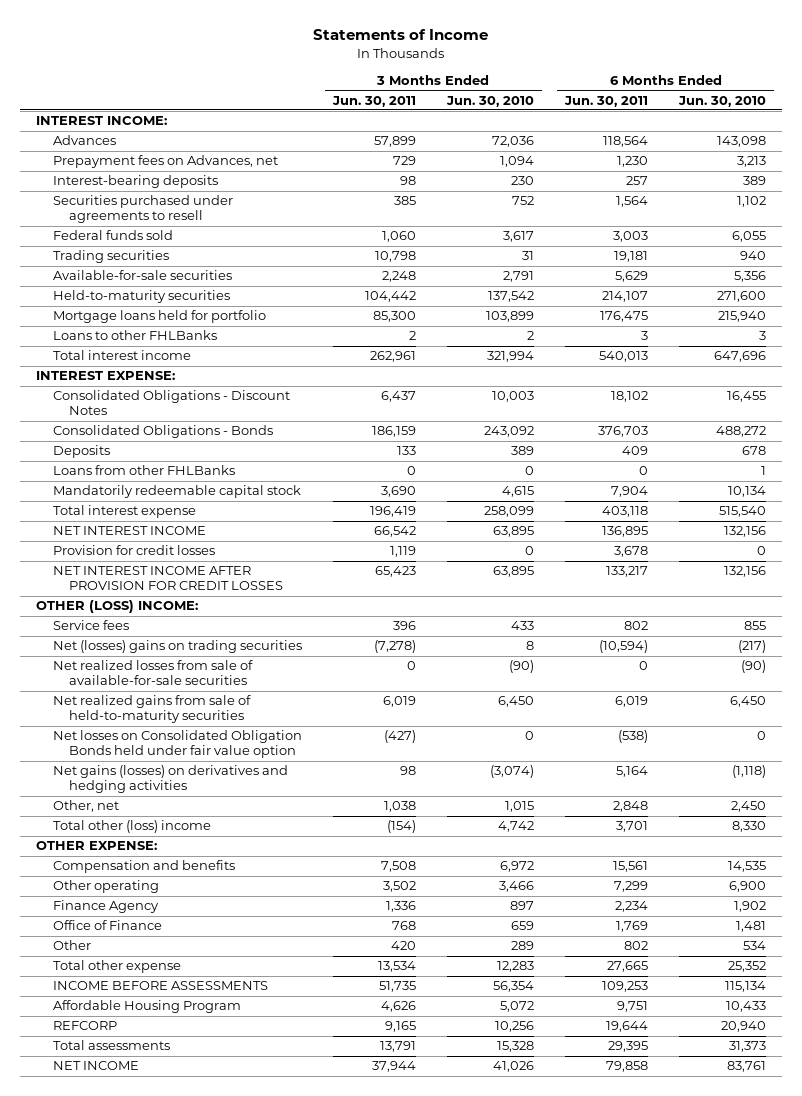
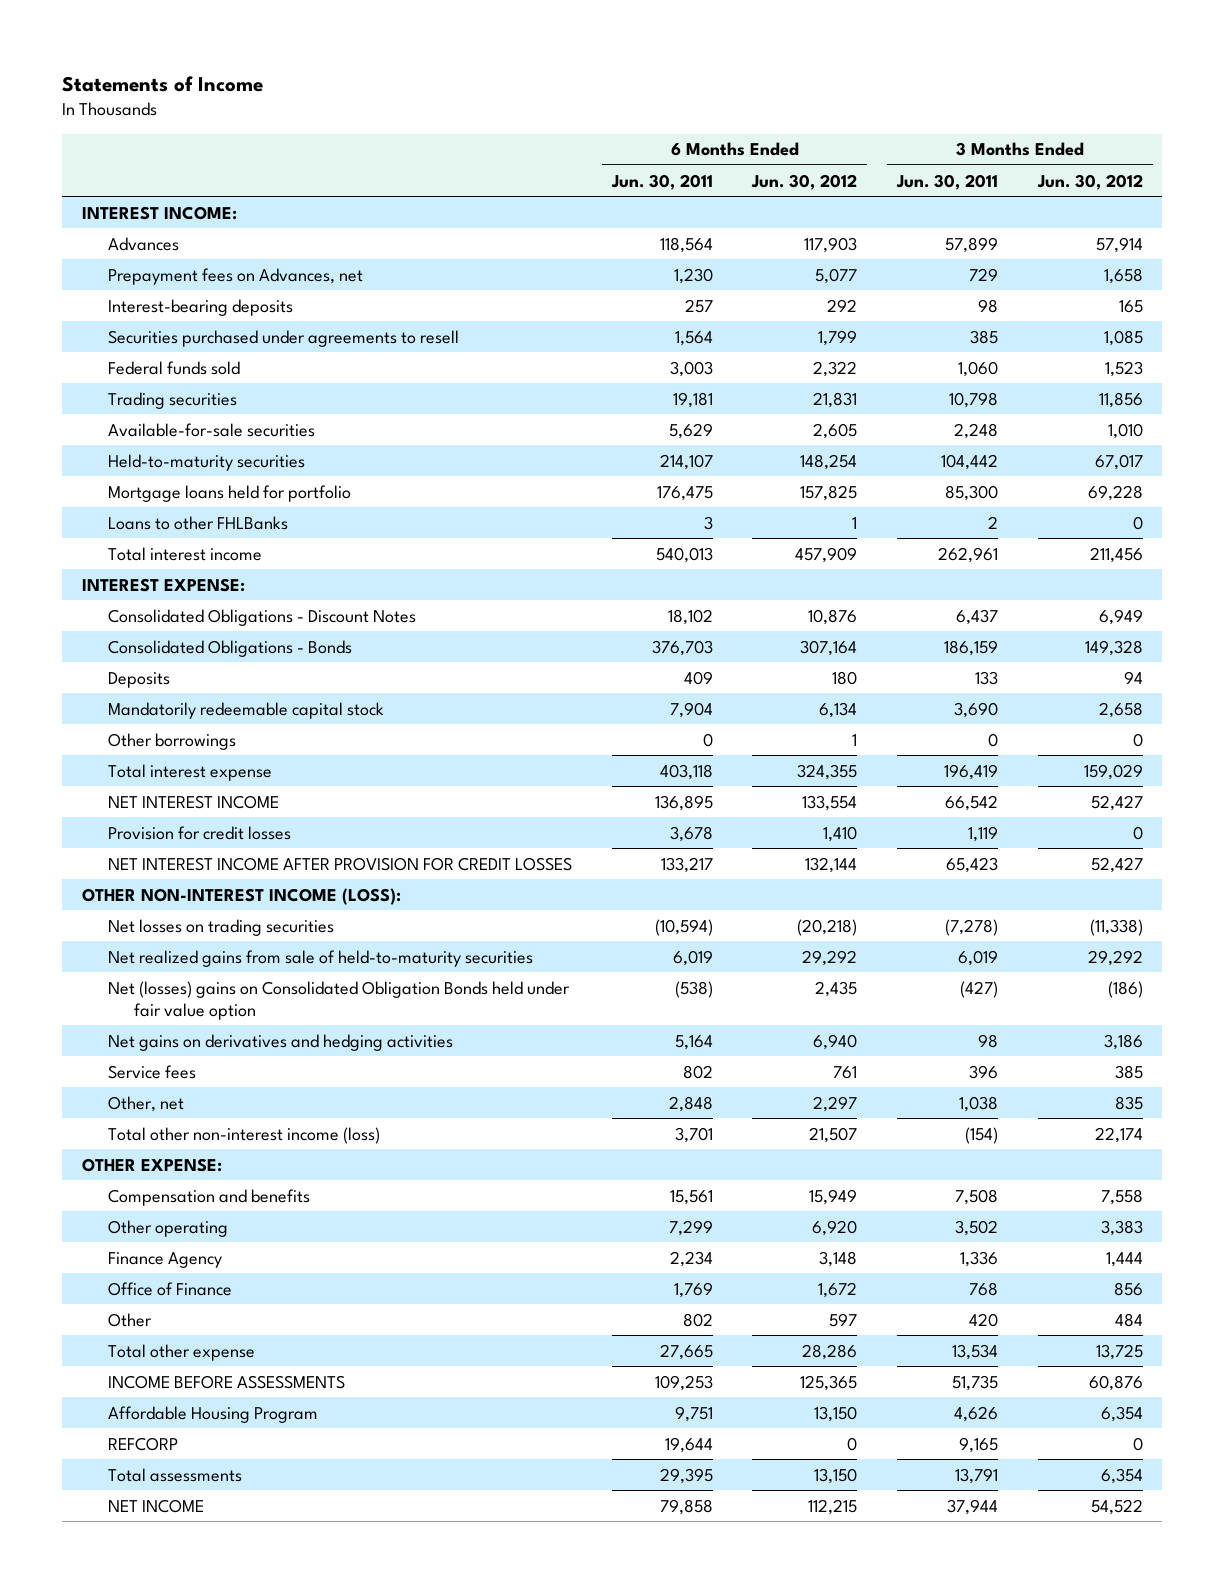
- | 3 Months Ended Jun. 30, 2011 | 3 Months Ended Jun. 30, 2010 | 6 Months Ended Jun. 30, 2011 | 6 Months Ended Jun. 30, 2010
+ | 6 Months Ended Jun. 30, 2011 | 6 Months Ended Jun. 30, 2012 | 3 Months Ended Jun. 30, 2011 | 3 Months Ended Jun. 30, 2012
- Loans from other FHLBanks | 0 | 0 | 0 | 1
+ Other borrowings | 0 | 1 | 0 | 0
- OTHER (LOSS) INCOME:
- Net (losses) gains on trading securities | (7,278) | 8 | (10,594) | (217)
- Net realized losses from sale of available-for-sale securities | 0 | (90) | 0 | (90)
+ OTHER NON-INTEREST INCOME (LOSS):
+ Net losses on trading securities | (10,594) | (20,218) | (7,278) | (11,338)
- Net losses on Consolidated Obligation Bonds held under fair value option | (427) | 0 | (538) | 0
- Net gains (losses) on derivatives and hedging activities | 98 | (3,074) | 5,164 | (1,118)
+ Net (losses) gains on Consolidated Obligation Bonds held under fair value option | (538) | 2,435 | (427) | (186)
+ Net gains on derivatives and hedging activities | 5,164 | 6,940 | 98 | 3,186
moved down: Service fees | 802 | 761 | 396 | 385
- Total other (loss) income | (154) | 4,742 | 3,701 | 8,330
+ Total other non-interest income (loss) | 3,701 | 21,507 | (154) | 22,174

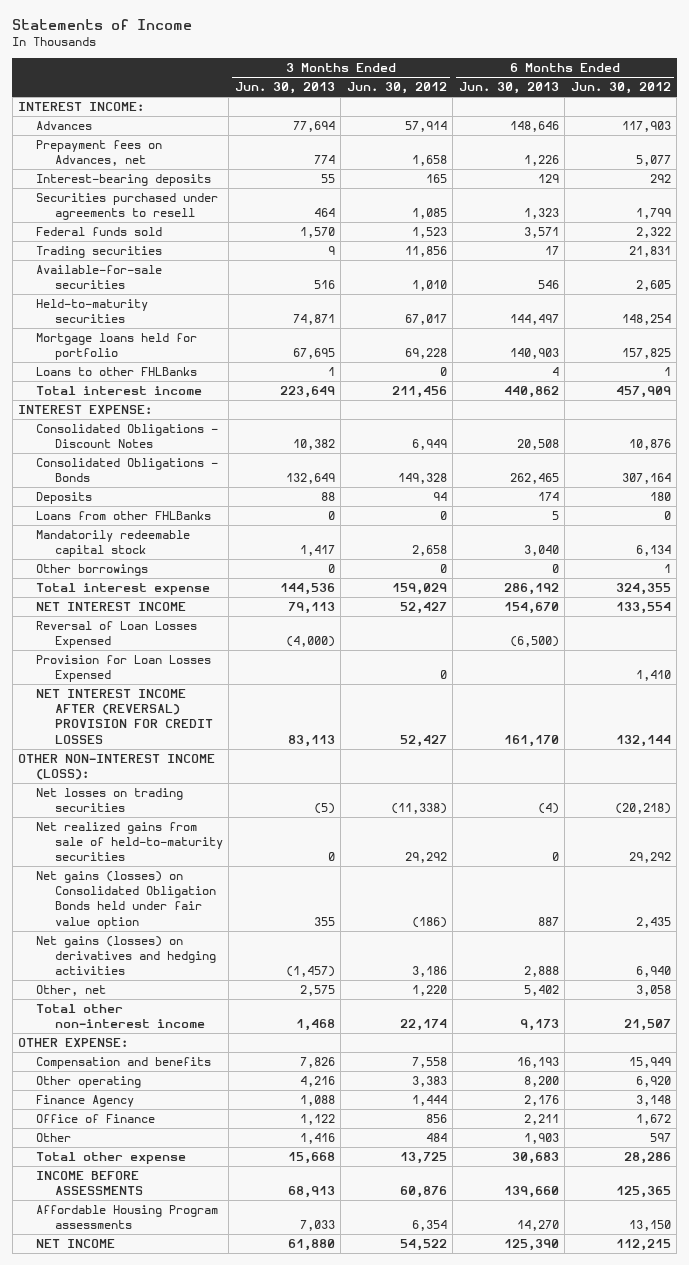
- | 6 Months Ended Jun. 30, 2011 | 6 Months Ended Jun. 30, 2012 | 3 Months Ended Jun. 30, 2011 | 3 Months Ended Jun. 30, 2012
+ | 3 Months Ended Jun. 30, 2013 | 3 Months Ended Jun. 30, 2012 | 6 Months Ended Jun. 30, 2013 | 6 Months Ended Jun. 30, 2012
+ Loans from other FHLBanks | 0 | 0 | 5 | 0
- Provision for credit losses | 3,678 | 1,410 | 1,119 | 0
- NET INTEREST INCOME AFTER PROVISION FOR CREDIT LOSSES | 133,217 | 132,144 | 65,423 | 52,427
+ Reversal of Loan Losses Expensed | (4,000) | | (6,500) |
+ Provision for Loan Losses Expensed | | 0 | | 1,410
+ NET INTEREST INCOME AFTER (REVERSAL) PROVISION FOR CREDIT LOSSES | 83,113 | 52,427 | 161,170 | 132,144
- Net (losses) gains on Consolidated Obligation Bonds held under fair value option | (538) | 2,435 | (427) | (186)
- Net gains on derivatives and hedging activities | 5,164 | 6,940 | 98 | 3,186
- Service fees | 802 | 761 | 396 | 385
- Other, net | 2,848 | 2,297 | 1,038 | 835
- Total other non-interest income (loss) | 3,701 | 21,507 | (154) | 22,174
+ Net gains (losses) on Consolidated Obligation Bonds held under fair value option | 355 | (186) | 887 | 2,435
+ Net gains (losses) on derivatives and hedging activities | (1,457) | 3,186 | 2,888 | 6,940
+ Other, net | 2,575 | 1,220 | 5,402 | 3,058
+ Total other non-interest income | 1,468 | 22,174 | 9,173 | 21,507
- Affordable Housing Program | 9,751 | 13,150 | 4,626 | 6,354
- REFCORP | 19,644 | 0 | 9,165 | 0
- Total assessments | 29,395 | 13,150 | 13,791 | 6,354
+ Affordable Housing Program assessments | 7,033 | 6,354 | 14,270 | 13,150

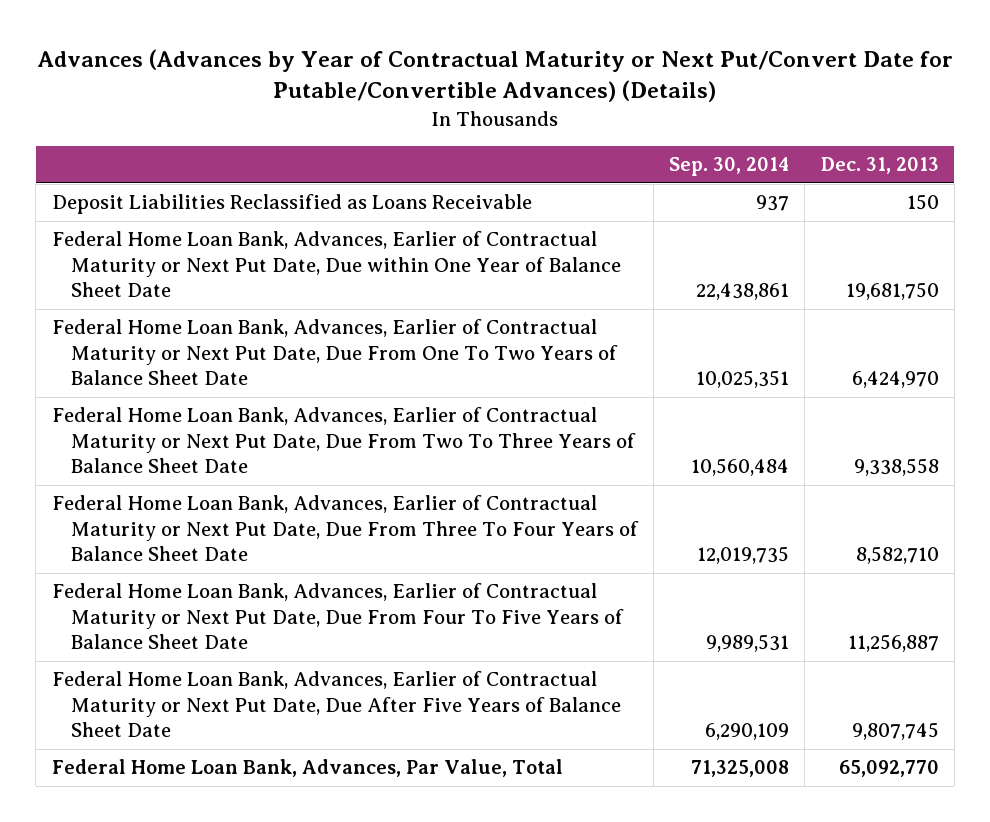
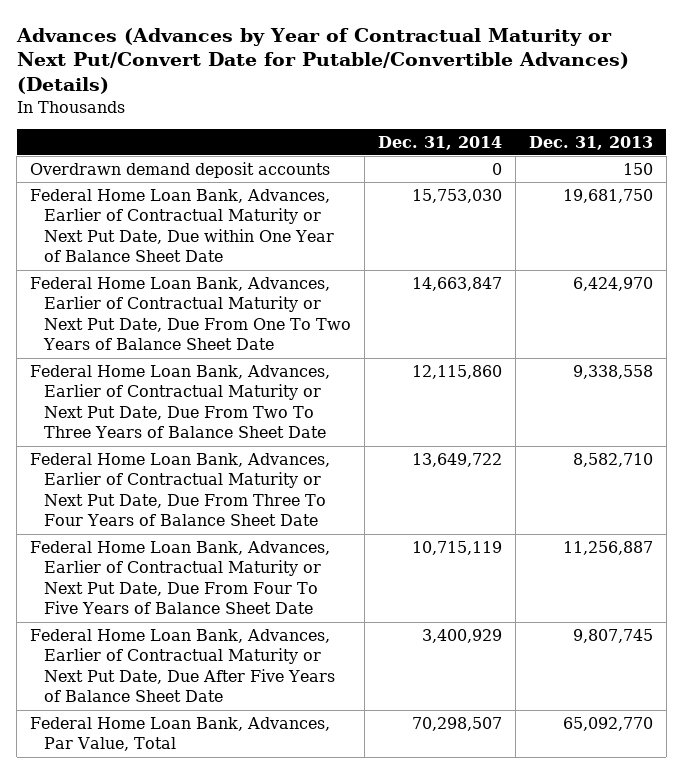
- | Sep. 30, 2014 | Dec. 31, 2013
+ | Dec. 31, 2014 | Dec. 31, 2013
- Deposit Liabilities Reclassified as Loans Receivable | 937 | 150
+ Overdrawn demand deposit accounts | 0 | 150

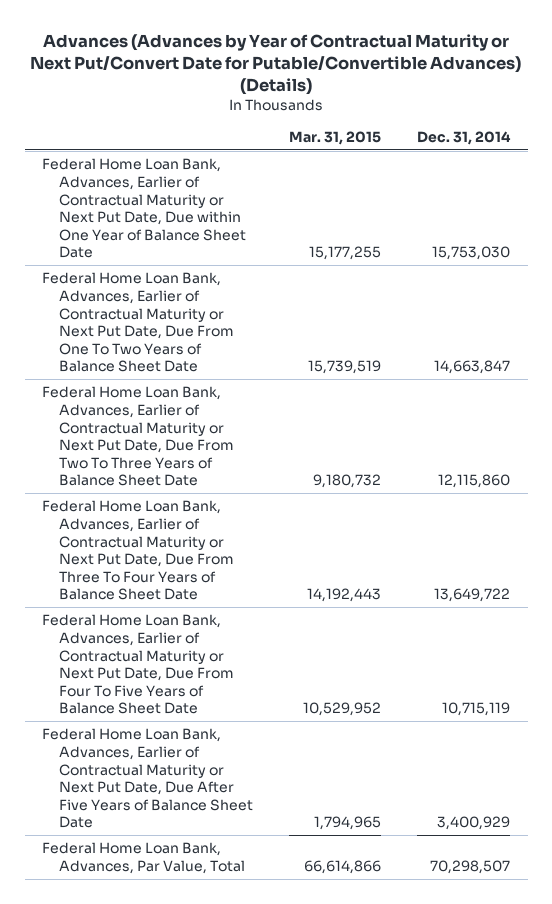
- | Dec. 31, 2014 | Dec. 31, 2013
+ | Mar. 31, 2015 | Dec. 31, 2014
- Overdrawn demand deposit accounts | 0 | 150

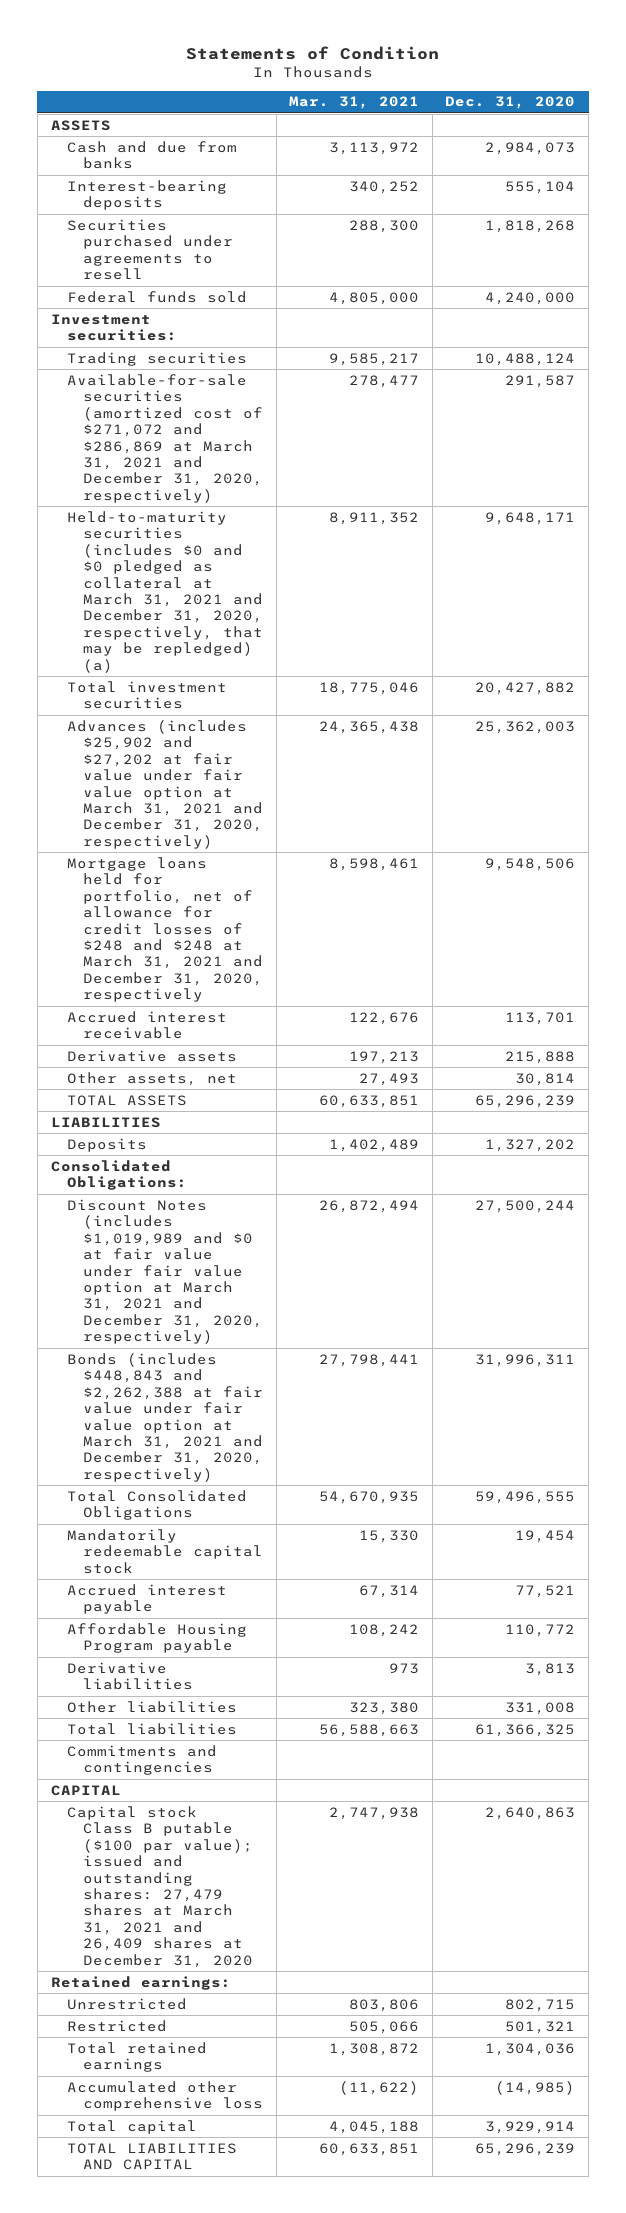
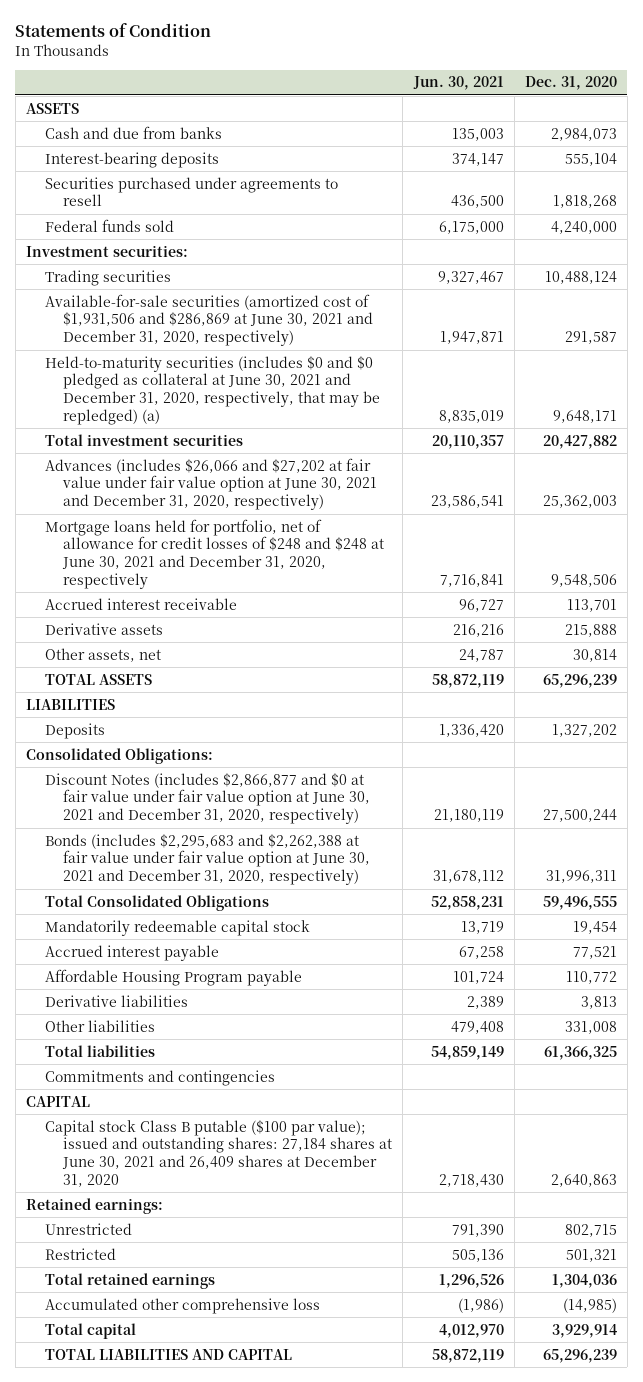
- | Mar. 31, 2021 | Dec. 31, 2020
+ | Jun. 30, 2021 | Dec. 31, 2020
- Available-for-sale securities (amortized cost of $271,072 and $286,869 at March 31, 2021 and December 31, 2020, respectively) | 278,477 | 291,587
- Held-to-maturity securities (includes $0 and $0 pledged as collateral at March 31, 2021 and December 31, 2020, respectively, that may be repledged) (a) | 8,911,352 | 9,648,171
+ Available-for-sale securities (amortized cost of $1,931,506 and $286,869 at June 30, 2021 and December 31, 2020, respectively) | 1,947,871 | 291,587
+ Held-to-maturity securities (includes $0 and $0 pledged as collateral at June 30, 2021 and December 31, 2020, respectively, that may be repledged) (a) | 8,835,019 | 9,648,171
- Advances (includes $25,902 and $27,202 at fair value under fair value option at March 31, 2021 and December 31, 2020, respectively) | 24,365,438 | 25,362,003
- Mortgage loans held for portfolio, net of allowance for credit losses of $248 and $248 at March 31, 2021 and December 31, 2020, respectively | 8,598,461 | 9,548,506
+ Advances (includes $26,066 and $27,202 at fair value under fair value option at June 30, 2021 and December 31, 2020, respectively) | 23,586,541 | 25,362,003
+ Mortgage loans held for portfolio, net of allowance for credit losses of $248 and $248 at June 30, 2021 and December 31, 2020, respectively | 7,716,841 | 9,548,506
- Discount Notes (includes $1,019,989 and $0 at fair value under fair value option at March 31, 2021 and December 31, 2020, respectively) | 26,872,494 | 27,500,244
- Bonds (includes $448,843 and $2,262,388 at fair value under fair value option at March 31, 2021 and December 31, 2020, respectively) | 27,798,441 | 31,996,311
+ Discount Notes (includes $2,866,877 and $0 at fair value under fair value option at June 30, 2021 and December 31, 2020, respectively) | 21,180,119 | 27,500,244
+ Bonds (includes $2,295,683 and $2,262,388 at fair value under fair value option at June 30, 2021 and December 31, 2020, respectively) | 31,678,112 | 31,996,311
- Capital stock Class B putable ($100 par value); issued and outstanding shares: 27,479 shares at March 31, 2021 and 26,409 shares at December 31, 2020 | 2,747,938 | 2,640,863
+ Capital stock Class B putable ($100 par value); issued and outstanding shares: 27,184 shares at June 30, 2021 and 26,409 shares at December 31, 2020 | 2,718,430 | 2,640,863

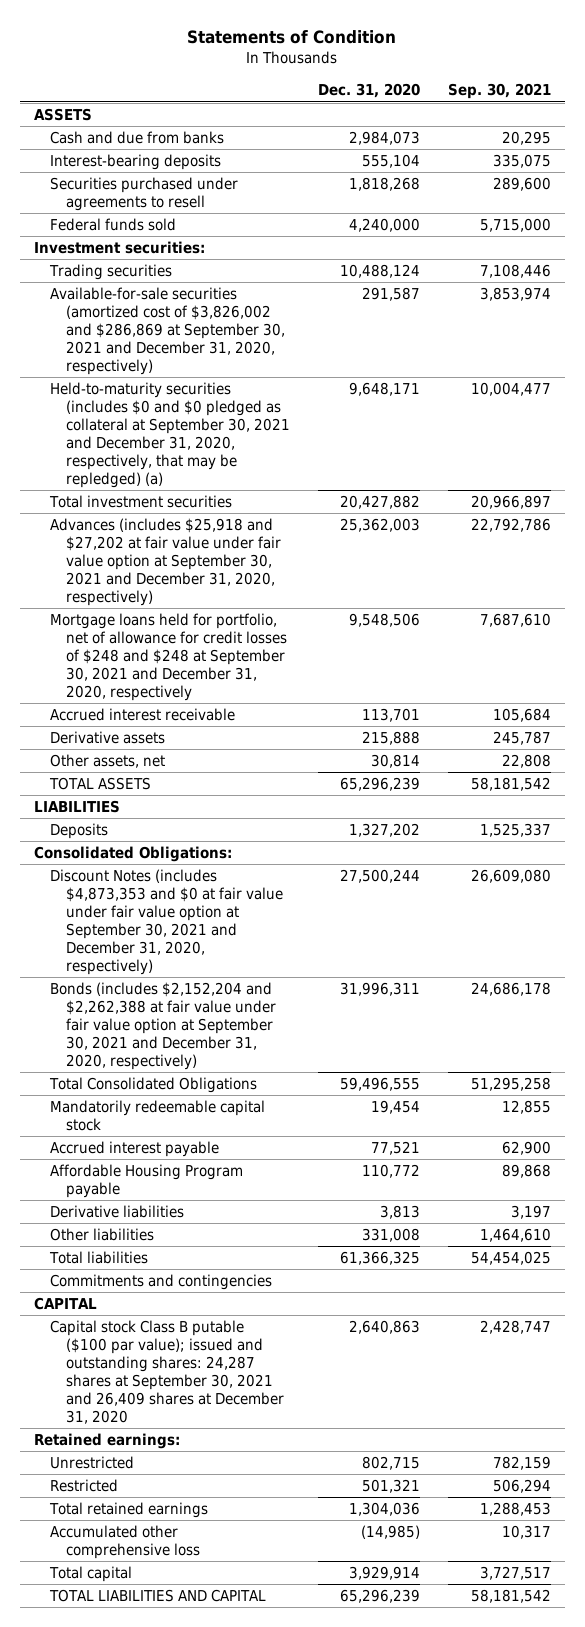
- | Jun. 30, 2021 | Dec. 31, 2020
+ | Dec. 31, 2020 | Sep. 30, 2021
- Available-for-sale securities (amortized cost of $1,931,506 and $286,869 at June 30, 2021 and December 31, 2020, respectively) | 1,947,871 | 291,587
- Held-to-maturity securities (includes $0 and $0 pledged as collateral at June 30, 2021 and December 31, 2020, respectively, that may be repledged) (a) | 8,835,019 | 9,648,171
+ Available-for-sale securities (amortized cost of $3,826,002 and $286,869 at September 30, 2021 and December 31, 2020, respectively) | 291,587 | 3,853,974
+ Held-to-maturity securities (includes $0 and $0 pledged as collateral at September 30, 2021 and December 31, 2020, respectively, that may be repledged) (a) | 9,648,171 | 10,004,477
- Advances (includes $26,066 and $27,202 at fair value under fair value option at June 30, 2021 and December 31, 2020, respectively) | 23,586,541 | 25,362,003
- Mortgage loans held for portfolio, net of allowance for credit losses of $248 and $248 at June 30, 2021 and December 31, 2020, respectively | 7,716,841 | 9,548,506
+ Advances (includes $25,918 and $27,202 at fair value under fair value option at September 30, 2021 and December 31, 2020, respectively) | 25,362,003 | 22,792,786
+ Mortgage loans held for portfolio, net of allowance for credit losses of $248 and $248 at September 30, 2021 and December 31, 2020, respectively | 9,548,506 | 7,687,610
- Discount Notes (includes $2,866,877 and $0 at fair value under fair value option at June 30, 2021 and December 31, 2020, respectively) | 21,180,119 | 27,500,244
- Bonds (includes $2,295,683 and $2,262,388 at fair value under fair value option at June 30, 2021 and December 31, 2020, respectively) | 31,678,112 | 31,996,311
+ Discount Notes (includes $4,873,353 and $0 at fair value under fair value option at September 30, 2021 and December 31, 2020, respectively) | 27,500,244 | 26,609,080
+ Bonds (includes $2,152,204 and $2,262,388 at fair value under fair value option at September 30, 2021 and December 31, 2020, respectively) | 31,996,311 | 24,686,178
- Capital stock Class B putable ($100 par value); issued and outstanding shares: 27,184 shares at June 30, 2021 and 26,409 shares at December 31, 2020 | 2,718,430 | 2,640,863
+ Capital stock Class B putable ($100 par value); issued and outstanding shares: 24,287 shares at September 30, 2021 and 26,409 shares at December 31, 2020 | 2,640,863 | 2,428,747

